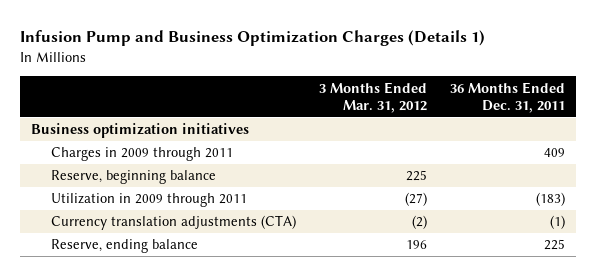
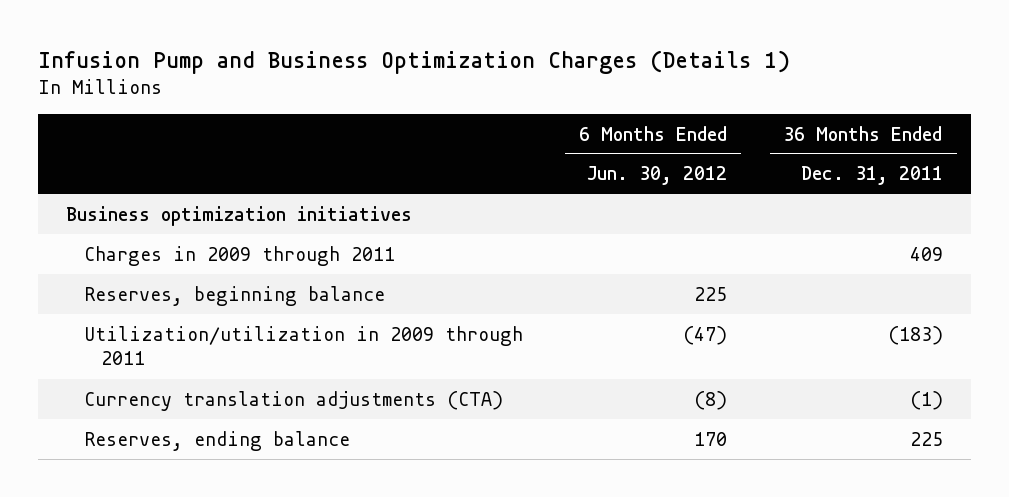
- | 3 Months Ended Mar. 31, 2012 | 36 Months Ended Dec. 31, 2011
+ | 6 Months Ended Jun. 30, 2012 | 36 Months Ended Dec. 31, 2011
- Reserve, beginning balance | 225 |
- Utilization in 2009 through 2011 | (27) | (183)
+ Reserves, beginning balance | 225 |
+ Utilization/utilization in 2009 through 2011 | (47) | (183)
- Reserve, ending balance | 196 | 225
+ Reserves, ending balance | 170 | 225

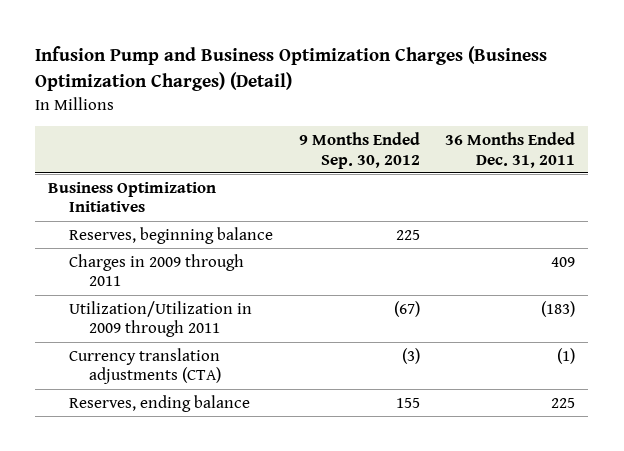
- Infusion Pump and Business Optimization Charges (Details 1)
+ Infusion Pump and Business Optimization Charges (Business Optimization Charges) (Detail)
- | 6 Months Ended Jun. 30, 2012 | 36 Months Ended Dec. 31, 2011
+ | 9 Months Ended Sep. 30, 2012 | 36 Months Ended Dec. 31, 2011
- Business optimization initiatives
+ Business Optimization Initiatives
- Utilization/utilization in 2009 through 2011 | (47) | (183)
moved down: Charges in 2009 through 2011 | | 409
+ Utilization/Utilization in 2009 through 2011 | (67) | (183)

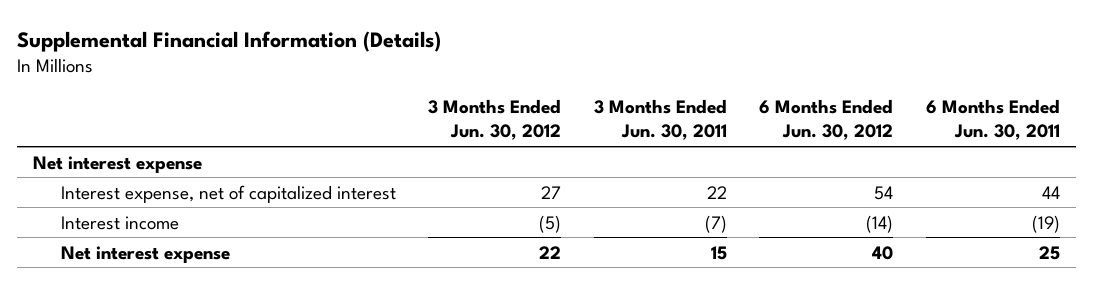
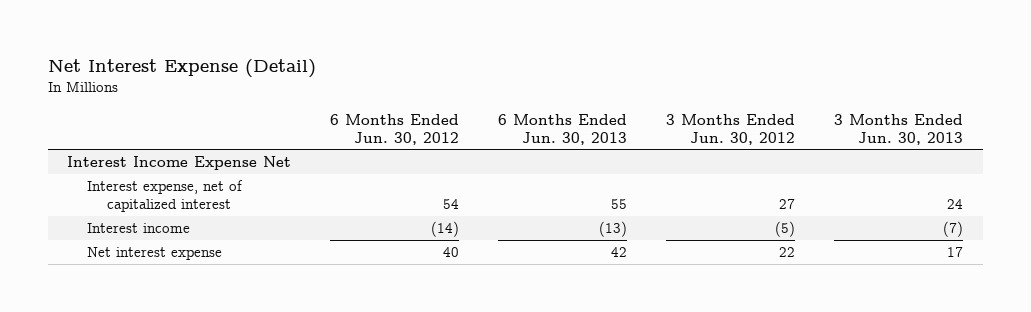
- Supplemental Financial Information (Details)
+ Net Interest Expense (Detail)
- | 3 Months Ended Jun. 30, 2012 | 3 Months Ended Jun. 30, 2011 | 6 Months Ended Jun. 30, 2012 | 6 Months Ended Jun. 30, 2011
+ | 6 Months Ended Jun. 30, 2012 | 6 Months Ended Jun. 30, 2013 | 3 Months Ended Jun. 30, 2012 | 3 Months Ended Jun. 30, 2013
- Net interest expense
+ Interest Income Expense Net

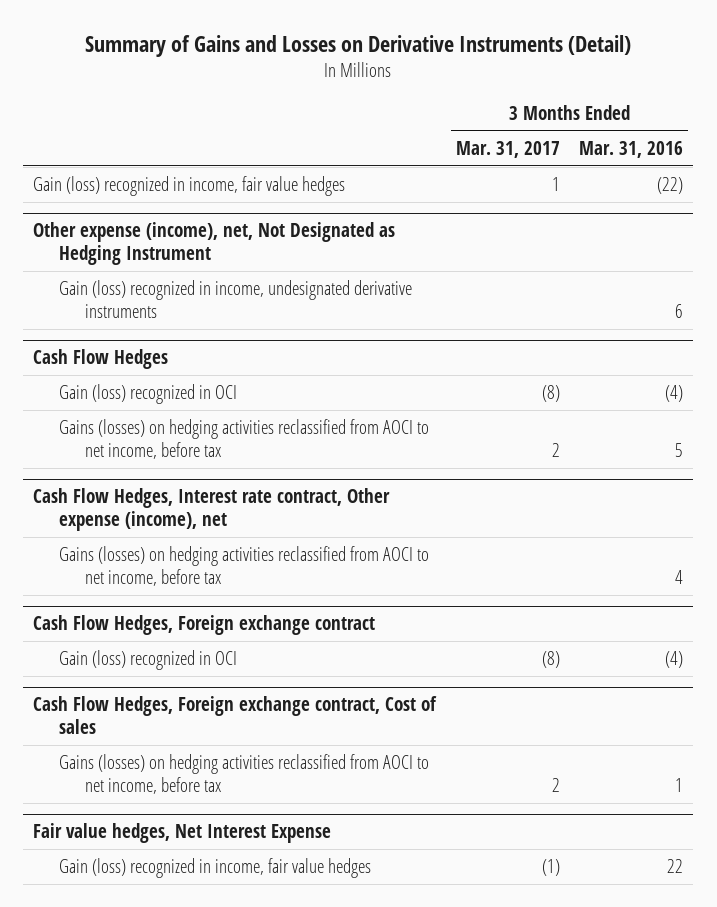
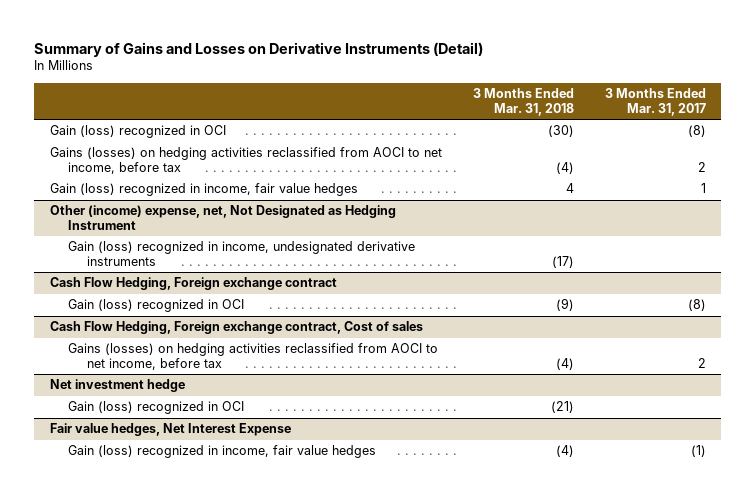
- | 3 Months Ended Mar. 31, 2017 | 3 Months Ended Mar. 31, 2016
+ | 3 Months Ended Mar. 31, 2018 | 3 Months Ended Mar. 31, 2017
- Other expense (income), net, Not Designated as Hedging Instrument
- Gain (loss) recognized in income, undesignated derivative instruments | | 6
- Cash Flow Hedges
- Cash Flow Hedges, Interest rate contract, Other expense (income), net
- Gains (losses) on hedging activities reclassified from AOCI to net income, before tax | | 4
- Cash Flow Hedges, Foreign exchange contract
moved down: Gain (loss) recognized in income, fair value hedges | 4 | 1
+ Other (income) expense, net, Not Designated as Hedging Instrument
+ Gain (loss) recognized in income, undesignated derivative instruments | (17) |
+ Cash Flow Hedging, Foreign exchange contract
- Cash Flow Hedges, Foreign exchange contract, Cost of sales
+ Cash Flow Hedging, Foreign exchange contract, Cost of sales
+ Net investment hedge
+ Gain (loss) recognized in OCI | (21) |

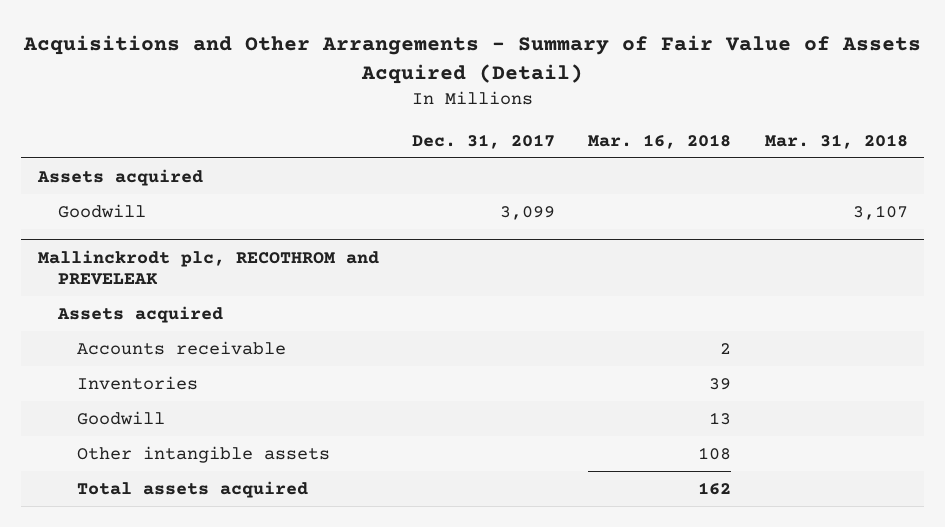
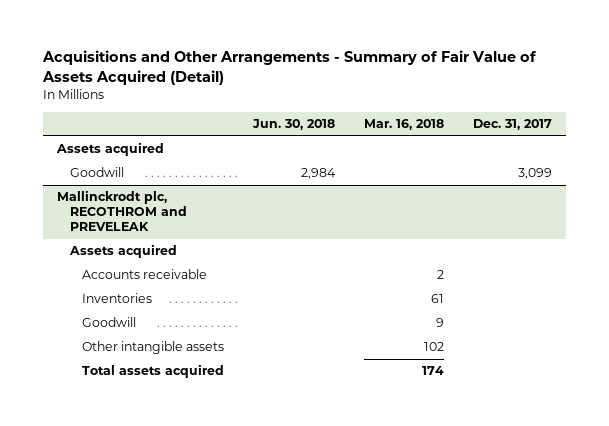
- | Dec. 31, 2017 | Mar. 16, 2018 | Mar. 31, 2018
+ | Jun. 30, 2018 | Mar. 16, 2018 | Dec. 31, 2017
@ Mallinckrodt plc, RECOTHROM and PREVELEAK
- Inventories | | 39 |
- Goodwill | | 13 |
- Other intangible assets | | 108 |
- Total assets acquired | | 162 |
+ Inventories | | 61 |
+ Goodwill | | 9 |
+ Other intangible assets | | 102 |
+ Total assets acquired | | 174 |

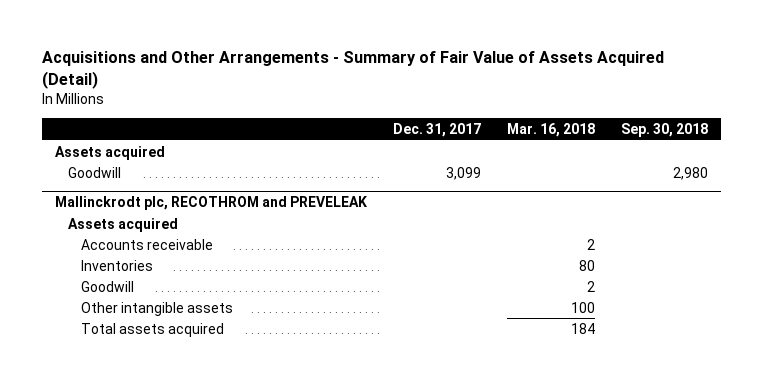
- | Jun. 30, 2018 | Mar. 16, 2018 | Dec. 31, 2017
+ | Dec. 31, 2017 | Mar. 16, 2018 | Sep. 30, 2018
@ Mallinckrodt plc, RECOTHROM and PREVELEAK
- Inventories | | 61 |
- Goodwill | | 9 |
- Other intangible assets | | 102 |
- Total assets acquired | | 174 |
+ Inventories | | 80 |
+ Goodwill | | 2 |
+ Other intangible assets | | 100 |
+ Total assets acquired | | 184 |

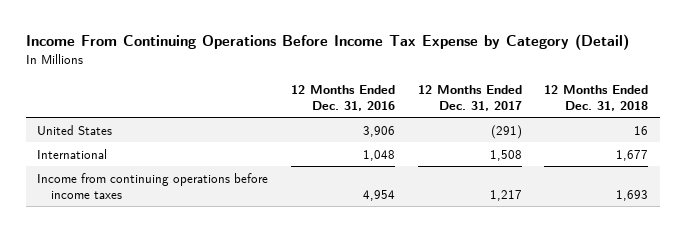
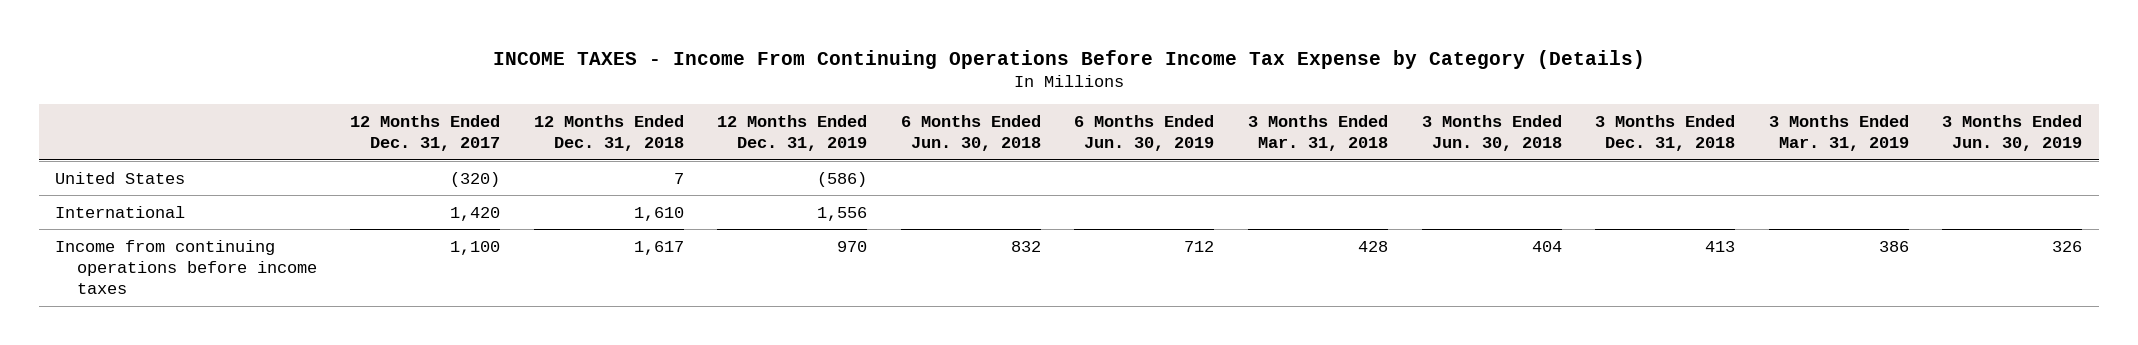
- Income From Continuing Operations Before Income Tax Expense by Category (Detail)
+ INCOME TAXES - Income From Continuing Operations Before Income Tax Expense by Category (Details)
- | 12 Months Ended Dec. 31, 2016 | 12 Months Ended Dec. 31, 2017 | 12 Months Ended Dec. 31, 2018
+ | 12 Months Ended Dec. 31, 2017 | 12 Months Ended Dec. 31, 2018 | 12 Months Ended Dec. 31, 2019 | 6 Months Ended Jun. 30, 2018 | 6 Months Ended Jun. 30, 2019 | 3 Months Ended Mar. 31, 2018 | 3 Months Ended Jun. 30, 2018 | 3 Months Ended Dec. 31, 2018 | 3 Months Ended Mar. 31, 2019 | 3 Months Ended Jun. 30, 2019
- United States | 3,906 | (291) | 16
- International | 1,048 | 1,508 | 1,677
- Income from continuing operations before income taxes | 4,954 | 1,217 | 1,693
+ United States | (320) | 7 | (586) | | | | | | |
+ International | 1,420 | 1,610 | 1,556 | | | | | | |
+ Income from continuing operations before income taxes | 1,100 | 1,617 | 970 | 832 | 712 | 428 | 404 | 413 | 386 | 326

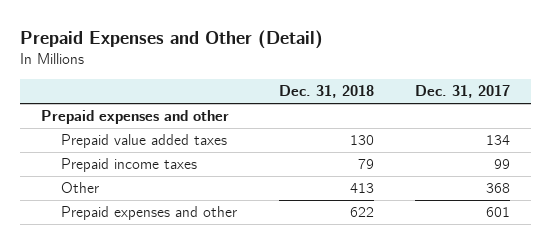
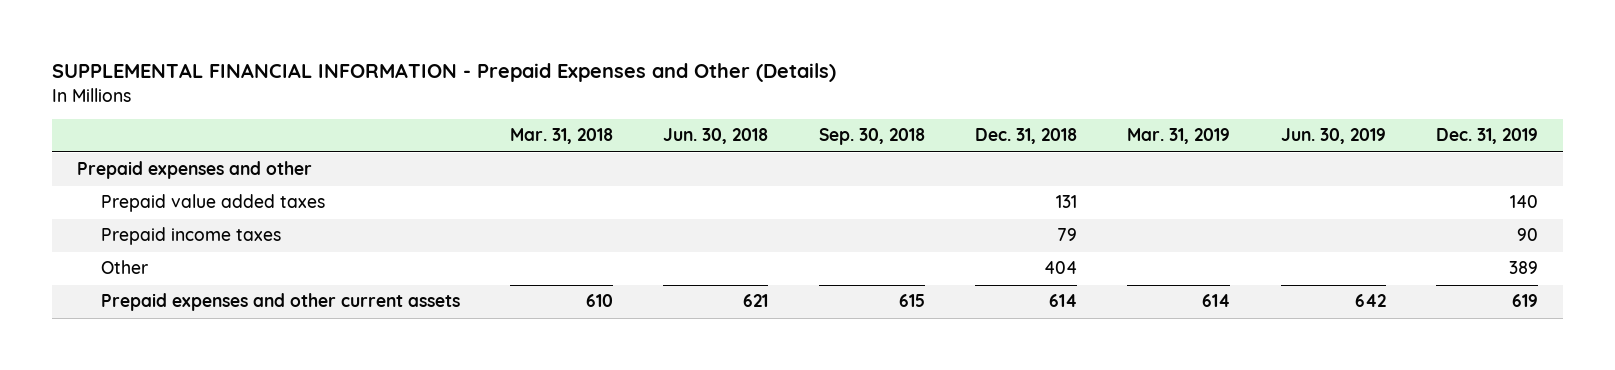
- Prepaid Expenses and Other (Detail)
+ SUPPLEMENTAL FINANCIAL INFORMATION - Prepaid Expenses and Other (Details)
- | Dec. 31, 2018 | Dec. 31, 2017
+ | Mar. 31, 2018 | Jun. 30, 2018 | Sep. 30, 2018 | Dec. 31, 2018 | Mar. 31, 2019 | Jun. 30, 2019 | Dec. 31, 2019
- Prepaid value added taxes | 130 | 134
+ Prepaid value added taxes | | | | 131 | | | 140
- Other | 413 | 368
- Prepaid expenses and other | 622 | 601
+ Other | | | | 404 | | | 389
+ Prepaid expenses and other current assets | 610 | 621 | 615 | 614 | 614 | 642 | 619

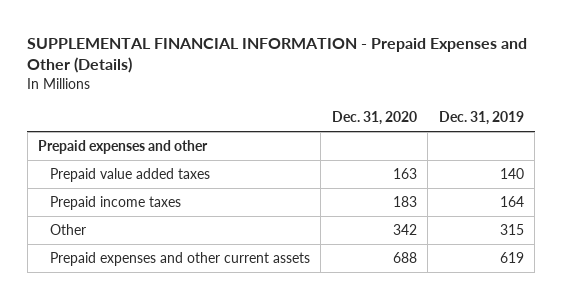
- | Mar. 31, 2018 | Jun. 30, 2018 | Sep. 30, 2018 | Dec. 31, 2018 | Mar. 31, 2019 | Jun. 30, 2019 | Dec. 31, 2019
+ | Dec. 31, 2020 | Dec. 31, 2019
- Prepaid income taxes | | | | 79 | | | 90
- Other | | | | 404 | | | 389
+ Prepaid income taxes | 183 | 164
+ Other | 342 | 315

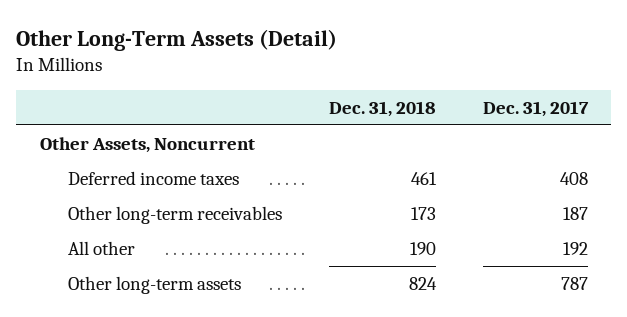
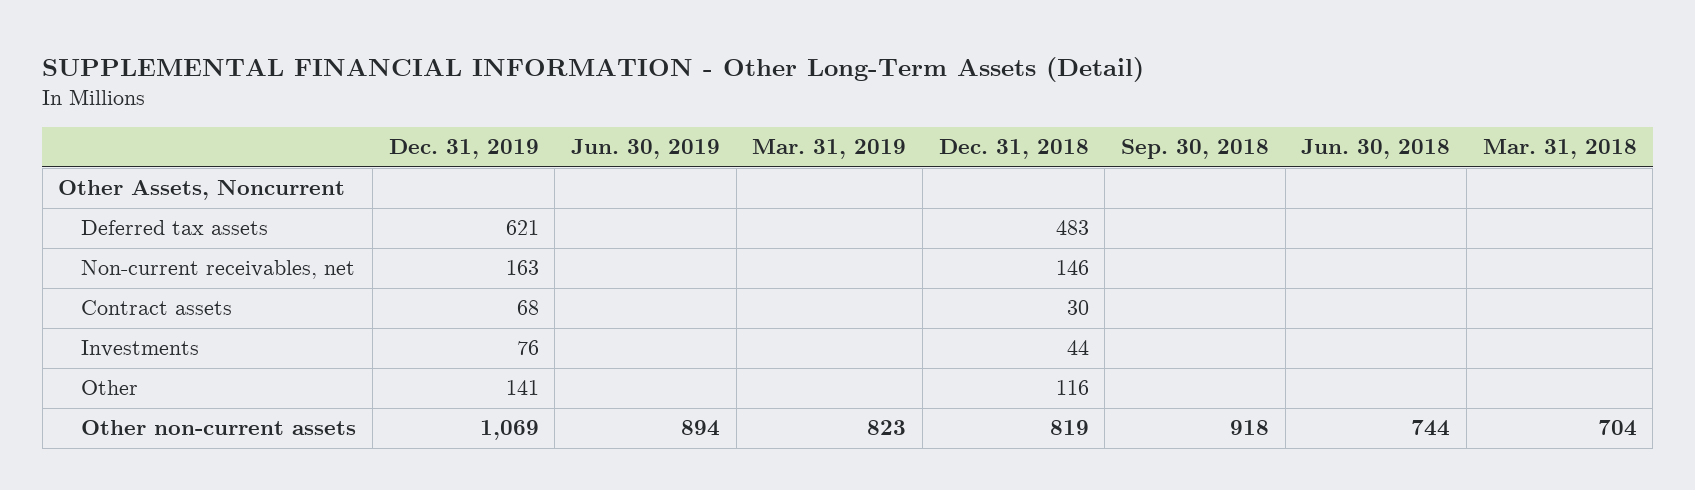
- Other Long-Term Assets (Detail)
+ SUPPLEMENTAL FINANCIAL INFORMATION - Other Long-Term Assets (Detail)
- | Dec. 31, 2018 | Dec. 31, 2017
+ | Dec. 31, 2019 | Jun. 30, 2019 | Mar. 31, 2019 | Dec. 31, 2018 | Sep. 30, 2018 | Jun. 30, 2018 | Mar. 31, 2018
- Deferred income taxes | 461 | 408
- Other long-term receivables | 173 | 187
- All other | 190 | 192
- Other long-term assets | 824 | 787
+ Deferred tax assets | 621 | | | 483 | | |
+ Non-current receivables, net | 163 | | | 146 | | |
+ Contract assets | 68 | | | 30 | | |
+ Investments | 76 | | | 44 | | |
+ Other | 141 | | | 116 | | |
+ Other non-current assets | 1,069 | 894 | 823 | 819 | 918 | 744 | 704

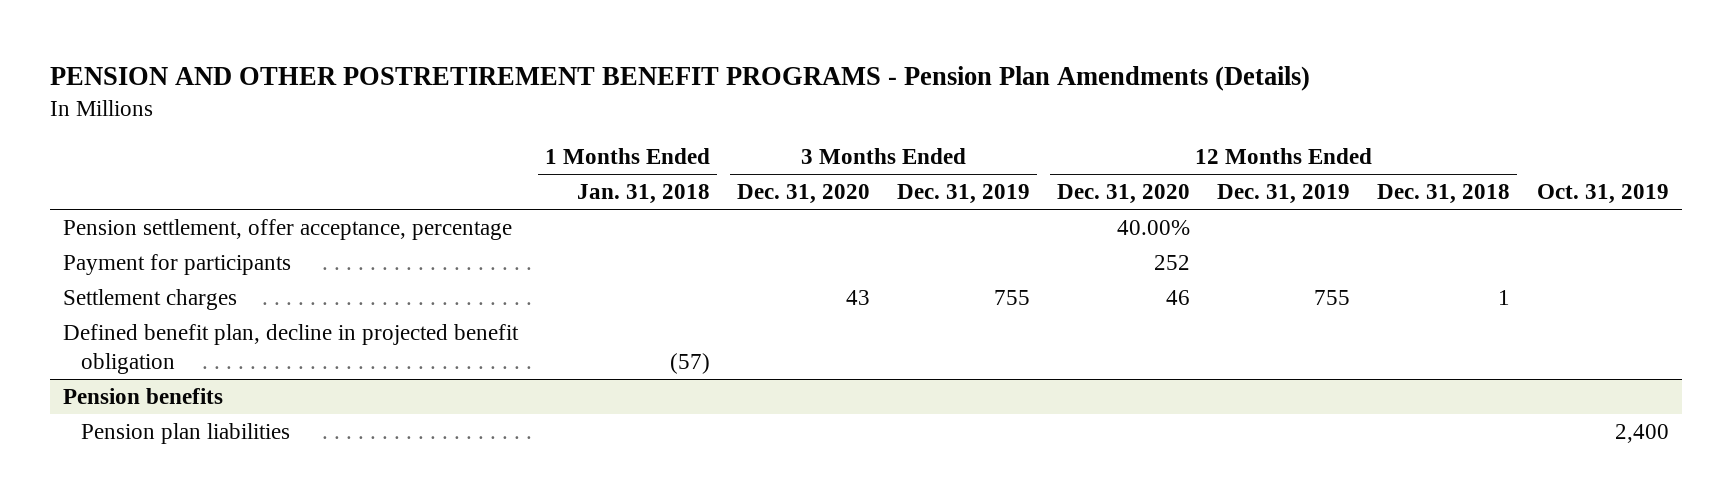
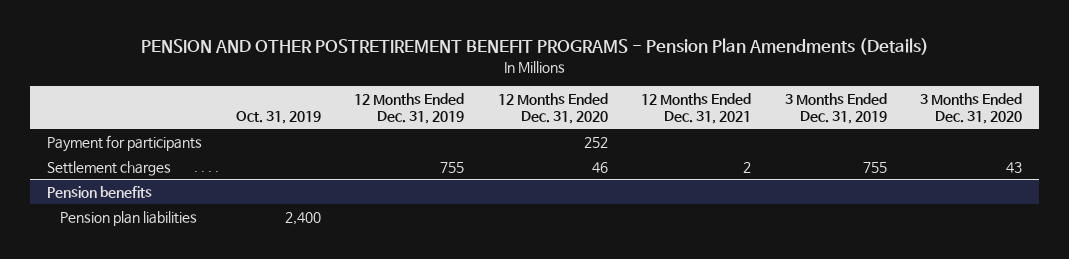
- | 1 Months Ended Jan. 31, 2018 | 3 Months Ended Dec. 31, 2020 | 3 Months Ended Dec. 31, 2019 | 12 Months Ended Dec. 31, 2020 | 12 Months Ended Dec. 31, 2019 | 12 Months Ended Dec. 31, 2018 | Oct. 31, 2019
+ | Oct. 31, 2019 | 12 Months Ended Dec. 31, 2019 | 12 Months Ended Dec. 31, 2020 | 12 Months Ended Dec. 31, 2021 | 3 Months Ended Dec. 31, 2019 | 3 Months Ended Dec. 31, 2020
- Pension settlement, offer acceptance, percentage | | | | 40.00% | | |
- Defined benefit plan, decline in projected benefit obligation | (57) | | | | | |

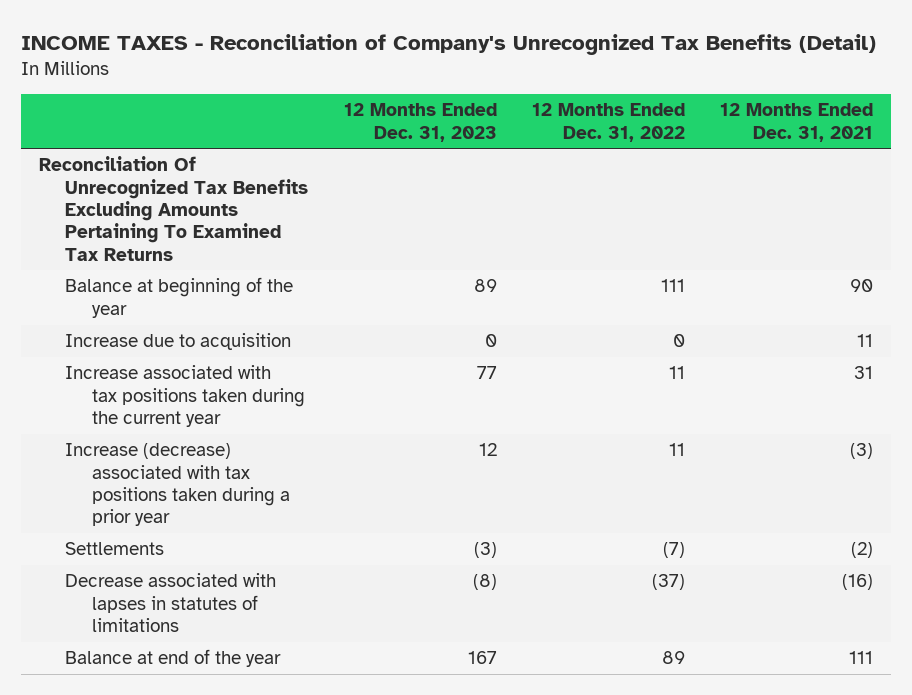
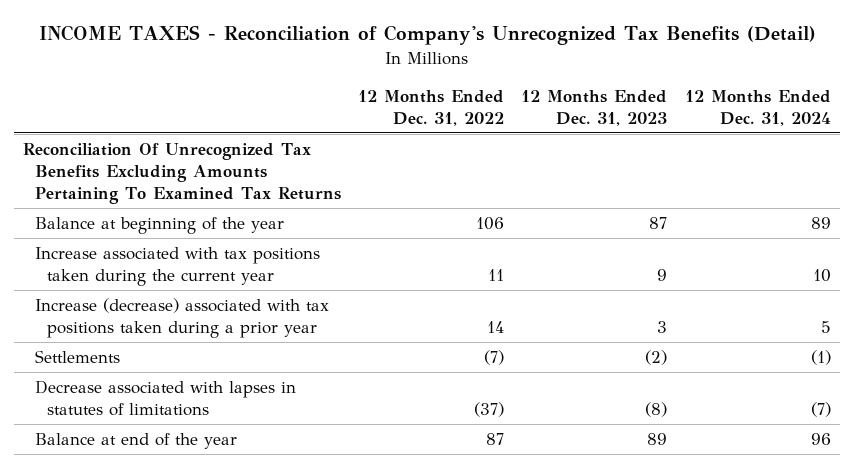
- | 12 Months Ended Dec. 31, 2023 | 12 Months Ended Dec. 31, 2022 | 12 Months Ended Dec. 31, 2021
+ | 12 Months Ended Dec. 31, 2022 | 12 Months Ended Dec. 31, 2023 | 12 Months Ended Dec. 31, 2024
- Balance at beginning of the year | 89 | 111 | 90
- Increase due to acquisition | 0 | 0 | 11
- Increase associated with tax positions taken during the current year | 77 | 11 | 31
- Increase (decrease) associated with tax positions taken during a prior year | 12 | 11 | (3)
- Settlements | (3) | (7) | (2)
+ Balance at beginning of the year | 106 | 87 | 89
+ Increase associated with tax positions taken during the current year | 11 | 9 | 10
+ Increase (decrease) associated with tax positions taken during a prior year | 14 | 3 | 5
+ Settlements | (7) | (2) | (1)
- Balance at end of the year | 167 | 89 | 111
+ Balance at end of the year | 87 | 89 | 96

